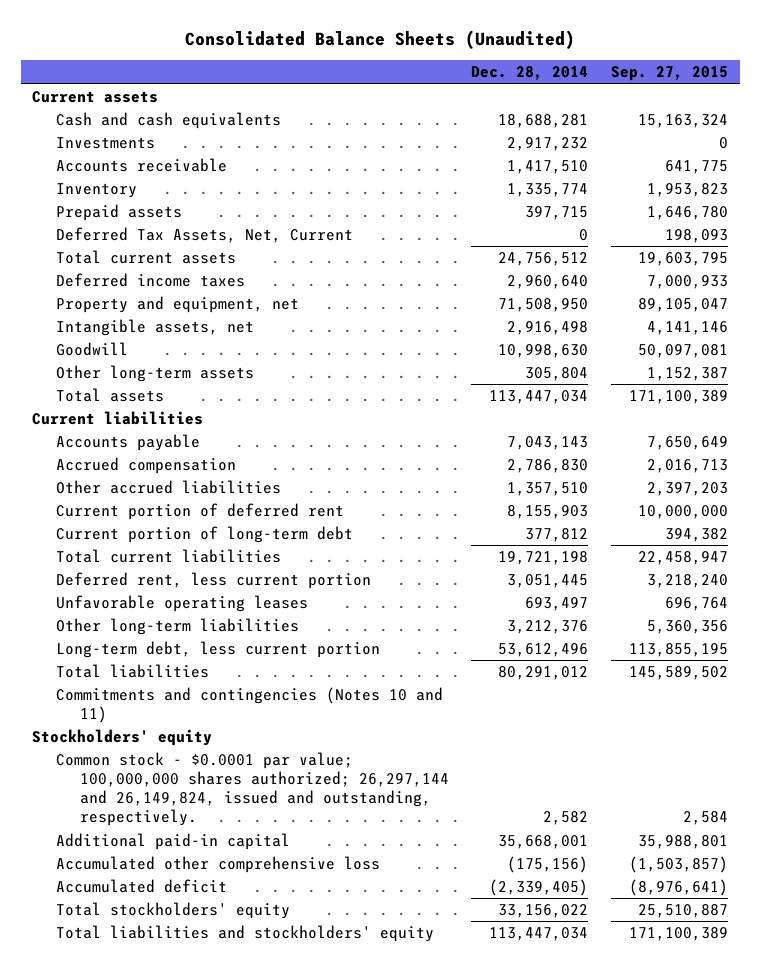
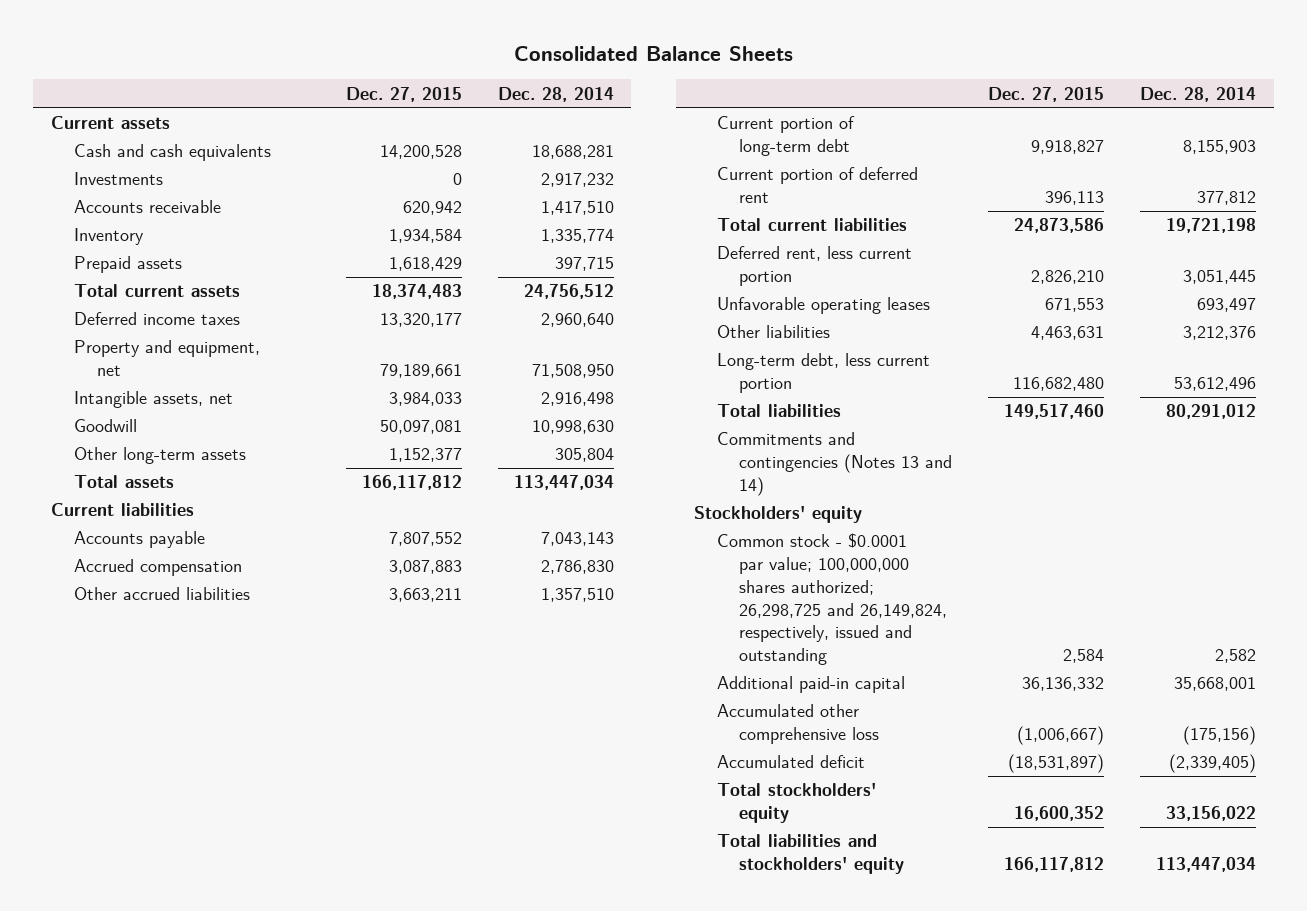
- Consolidated Balance Sheets (Unaudited)
+ Consolidated Balance Sheets
- | Dec. 28, 2014 | Sep. 27, 2015
+ | Dec. 27, 2015 | Dec. 28, 2014
- Deferred Tax Assets, Net, Current | 0 | 198,093
- Current portion of deferred rent | 8,155,903 | 10,000,000
- Current portion of long-term debt | 377,812 | 394,382
+ Current portion of long-term debt | 9,918,827 | 8,155,903
+ Current portion of deferred rent | 396,113 | 377,812
- Other long-term liabilities | 3,212,376 | 5,360,356
+ Other liabilities | 4,463,631 | 3,212,376
- Commitments and contingencies (Notes 10 and 11)
+ Commitments and contingencies (Notes 13 and 14)
- Common stock - $0.0001 par value; 100,000,000 shares authorized; 26,297,144 and 26,149,824, issued and outstanding, respectively. | 2,582 | 2,584
+ Common stock - $0.0001 par value; 100,000,000 shares authorized; 26,298,725 and 26,149,824, respectively, issued and outstanding | 2,584 | 2,582

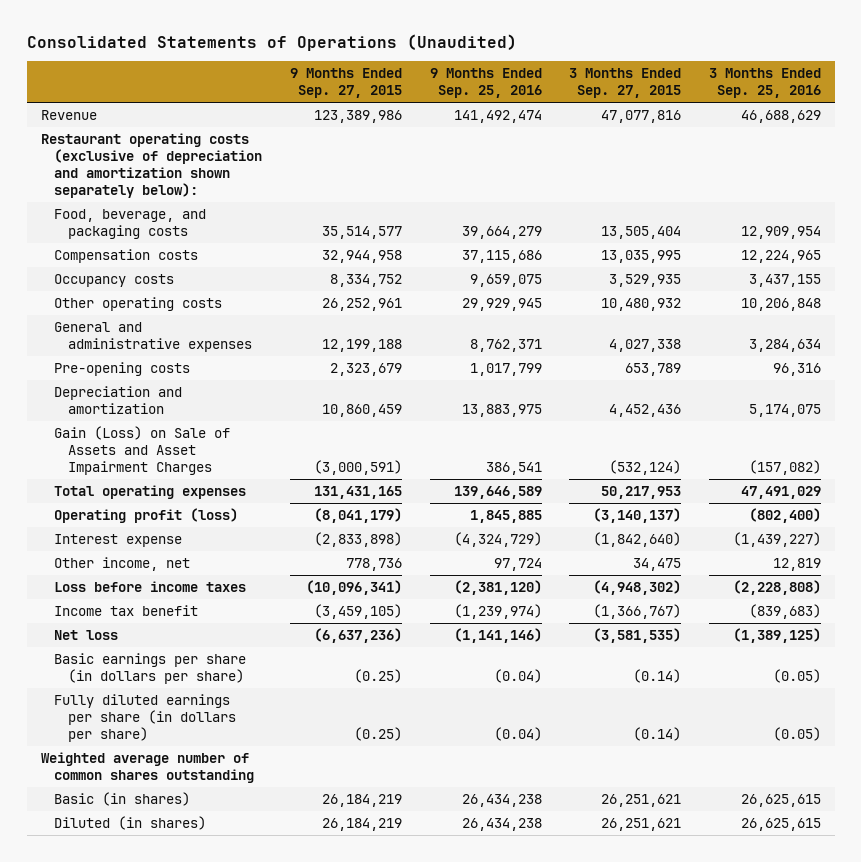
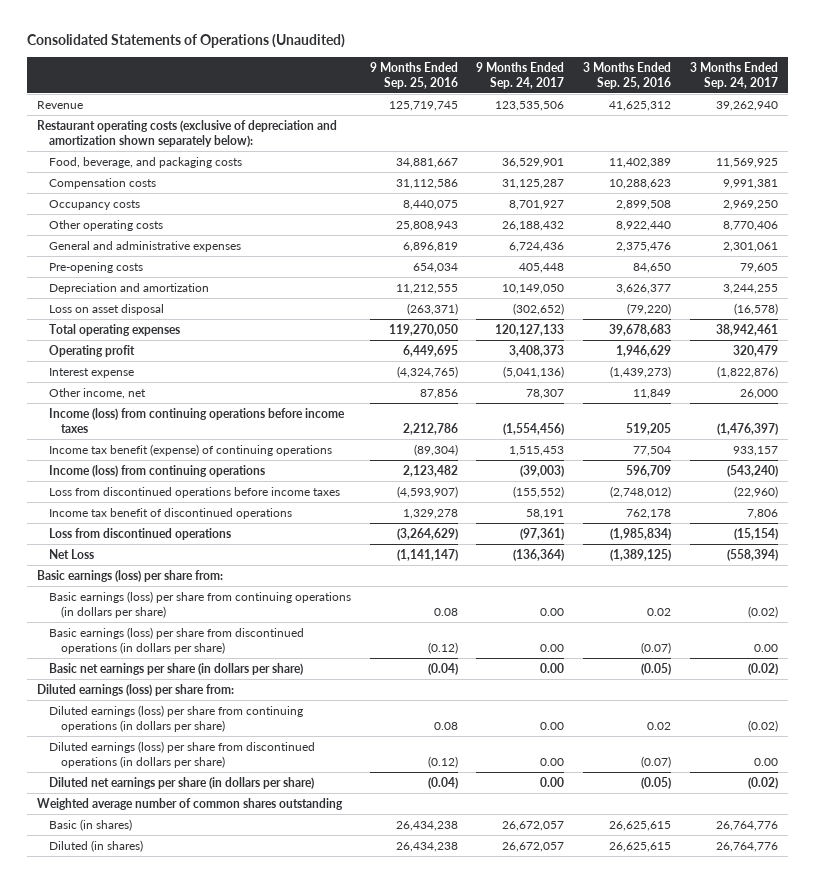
- | 9 Months Ended Sep. 27, 2015 | 9 Months Ended Sep. 25, 2016 | 3 Months Ended Sep. 27, 2015 | 3 Months Ended Sep. 25, 2016
+ | 9 Months Ended Sep. 25, 2016 | 9 Months Ended Sep. 24, 2017 | 3 Months Ended Sep. 25, 2016 | 3 Months Ended Sep. 24, 2017
- Revenue | 123,389,986 | 141,492,474 | 47,077,816 | 46,688,629
+ Revenue | 125,719,745 | 123,535,506 | 41,625,312 | 39,262,940
- Food, beverage, and packaging costs | 35,514,577 | 39,664,279 | 13,505,404 | 12,909,954
- Compensation costs | 32,944,958 | 37,115,686 | 13,035,995 | 12,224,965
- Occupancy costs | 8,334,752 | 9,659,075 | 3,529,935 | 3,437,155
- Other operating costs | 26,252,961 | 29,929,945 | 10,480,932 | 10,206,848
- General and administrative expenses | 12,199,188 | 8,762,371 | 4,027,338 | 3,284,634
- Pre-opening costs | 2,323,679 | 1,017,799 | 653,789 | 96,316
- Depreciation and amortization | 10,860,459 | 13,883,975 | 4,452,436 | 5,174,075
- Gain (Loss) on Sale of Assets and Asset Impairment Charges | (3,000,591) | 386,541 | (532,124) | (157,082)
- Total operating expenses | 131,431,165 | 139,646,589 | 50,217,953 | 47,491,029
- Operating profit (loss) | (8,041,179) | 1,845,885 | (3,140,137) | (802,400)
- Interest expense | (2,833,898) | (4,324,729) | (1,842,640) | (1,439,227)
- Other income, net | 778,736 | 97,724 | 34,475 | 12,819
- Loss before income taxes | (10,096,341) | (2,381,120) | (4,948,302) | (2,228,808)
- Income tax benefit | (3,459,105) | (1,239,974) | (1,366,767) | (839,683)
- Net loss | (6,637,236) | (1,141,146) | (3,581,535) | (1,389,125)
- Basic earnings per share (in dollars per share) | (0.25) | (0.04) | (0.14) | (0.05)
- Fully diluted earnings per share (in dollars per share) | (0.25) | (0.04) | (0.14) | (0.05)
+ Food, beverage, and packaging costs | 34,881,667 | 36,529,901 | 11,402,389 | 11,569,925
+ Compensation costs | 31,112,586 | 31,125,287 | 10,288,623 | 9,991,381
+ Occupancy costs | 8,440,075 | 8,701,927 | 2,899,508 | 2,969,250
+ Other operating costs | 25,808,943 | 26,188,432 | 8,922,440 | 8,770,406
+ General and administrative expenses | 6,896,819 | 6,724,436 | 2,375,476 | 2,301,061
+ Pre-opening costs | 654,034 | 405,448 | 84,650 | 79,605
+ Depreciation and amortization | 11,212,555 | 10,149,050 | 3,626,377 | 3,244,255
+ Loss on asset disposal | (263,371) | (302,652) | (79,220) | (16,578)
+ Total operating expenses | 119,270,050 | 120,127,133 | 39,678,683 | 38,942,461
+ Operating profit | 6,449,695 | 3,408,373 | 1,946,629 | 320,479
+ Interest expense | (4,324,765) | (5,041,136) | (1,439,273) | (1,822,876)
+ Other income, net | 87,856 | 78,307 | 11,849 | 26,000
+ Income (loss) from continuing operations before income taxes | 2,212,786 | (1,554,456) | 519,205 | (1,476,397)
+ Income tax benefit (expense) of continuing operations | (89,304) | 1,515,453 | 77,504 | 933,157
+ Income (loss) from continuing operations | 2,123,482 | (39,003) | 596,709 | (543,240)
+ Loss from discontinued operations before income taxes | (4,593,907) | (155,552) | (2,748,012) | (22,960)
+ Income tax benefit of discontinued operations | 1,329,278 | 58,191 | 762,178 | 7,806
+ Loss from discontinued operations | (3,264,629) | (97,361) | (1,985,834) | (15,154)
+ Net Loss | (1,141,147) | (136,364) | (1,389,125) | (558,394)
+ Basic earnings (loss) per share from:
+ Basic earnings (loss) per share from continuing operations (in dollars per share) | 0.08 | 0.00 | 0.02 | (0.02)
+ Basic earnings (loss) per share from discontinued operations (in dollars per share) | (0.12) | 0.00 | (0.07) | 0.00
+ Basic net earnings per share (in dollars per share) | (0.04) | 0.00 | (0.05) | (0.02)
+ Diluted earnings (loss) per share from:
+ Diluted earnings (loss) per share from continuing operations (in dollars per share) | 0.08 | 0.00 | 0.02 | (0.02)
+ Diluted earnings (loss) per share from discontinued operations (in dollars per share) | (0.12) | 0.00 | (0.07) | 0.00
+ Diluted net earnings per share (in dollars per share) | (0.04) | 0.00 | (0.05) | (0.02)

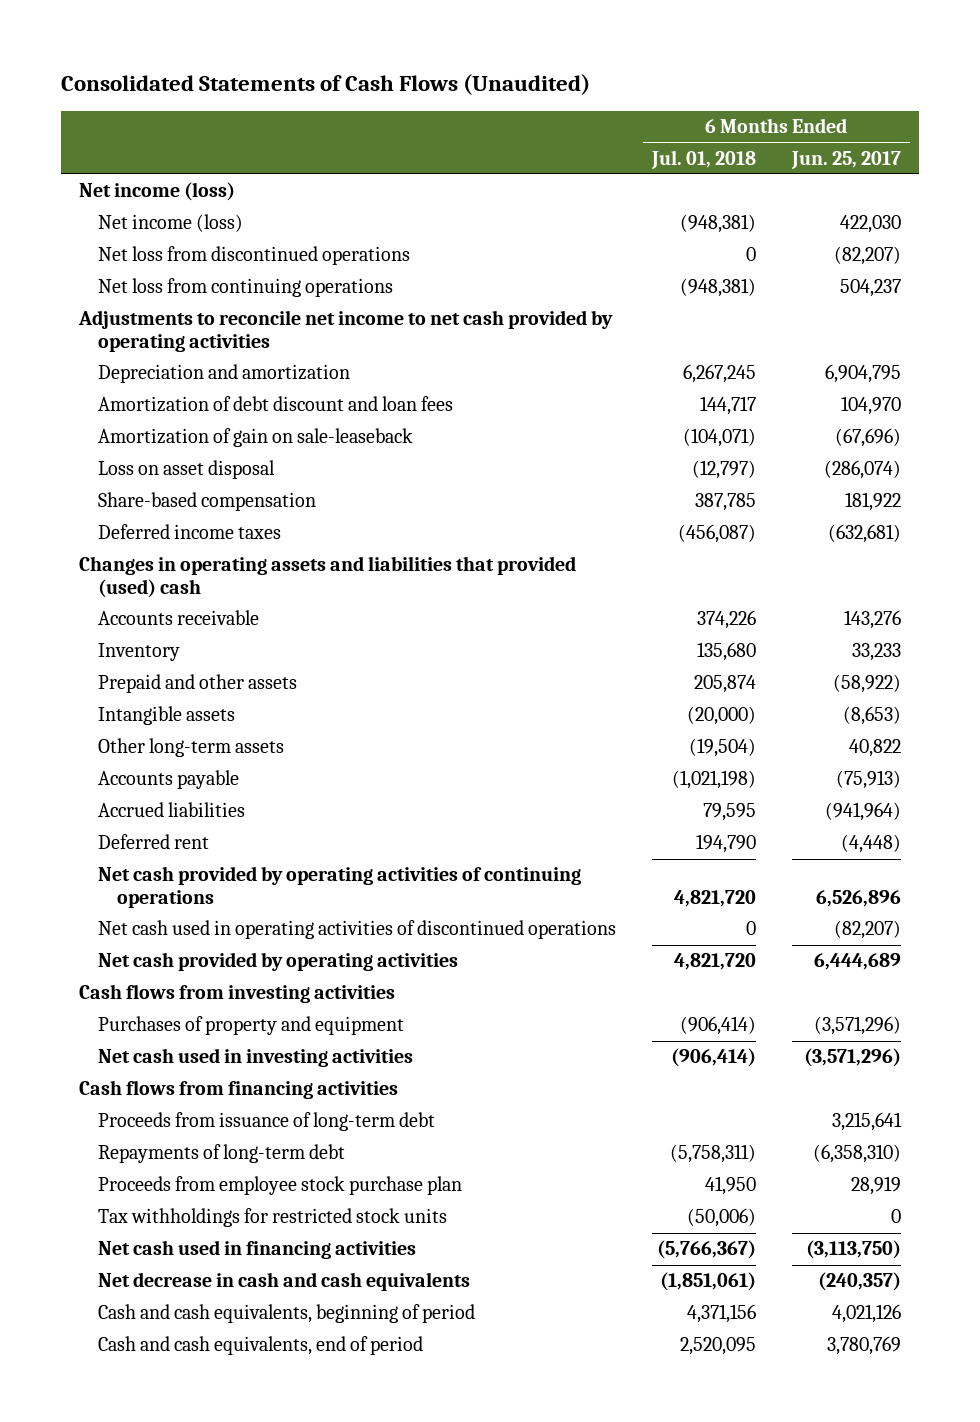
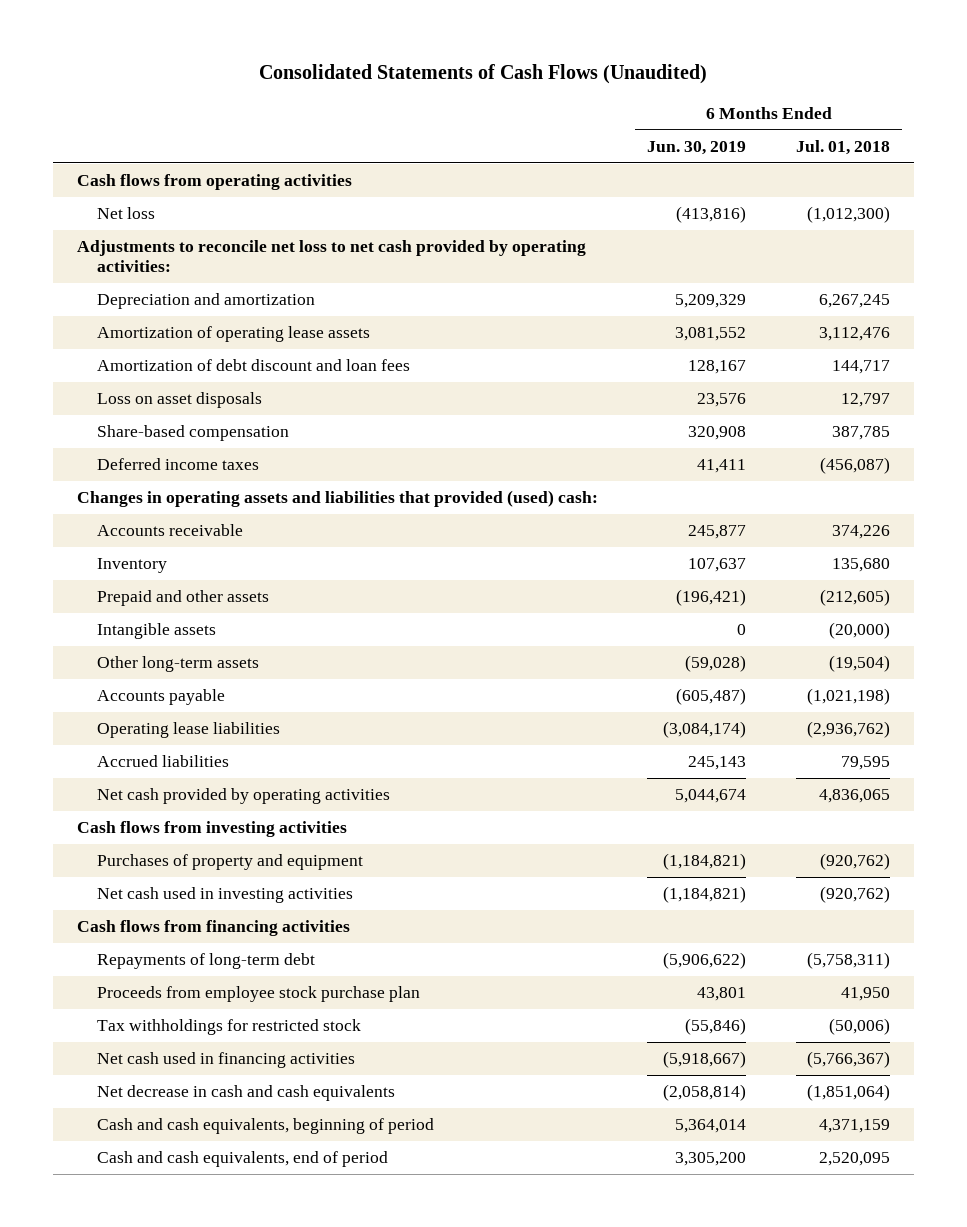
- | 6 Months Ended Jul. 01, 2018 | 6 Months Ended Jun. 25, 2017
+ | 6 Months Ended Jun. 30, 2019 | 6 Months Ended Jul. 01, 2018
- Net income (loss)
- Net income (loss) | (948,381) | 422,030
- Net loss from discontinued operations | 0 | (82,207)
- Net loss from continuing operations | (948,381) | 504,237
- Adjustments to reconcile net income to net cash provided by operating activities
+ Cash flows from operating activities
+ Net loss | (413,816) | (1,012,300)
+ Adjustments to reconcile net loss to net cash provided by operating activities:
+ Amortization of operating lease assets | 3,081,552 | 3,112,476
- Amortization of gain on sale-leaseback | (104,071) | (67,696)
- Loss on asset disposal | (12,797) | (286,074)
+ Loss on asset disposals | 23,576 | 12,797
- Changes in operating assets and liabilities that provided (used) cash
+ Changes in operating assets and liabilities that provided (used) cash:
- Prepaid and other assets | 205,874 | (58,922)
+ Prepaid and other assets | (196,421) | (212,605)
+ Operating lease liabilities | (3,084,174) | (2,936,762)
- Deferred rent | 194,790 | (4,448)
- Net cash provided by operating activities of continuing operations | 4,821,720 | 6,526,896
- Net cash used in operating activities of discontinued operations | 0 | (82,207)
- Net cash provided by operating activities | 4,821,720 | 6,444,689
+ Net cash provided by operating activities | 5,044,674 | 4,836,065
- Purchases of property and equipment | (906,414) | (3,571,296)
- Net cash used in investing activities | (906,414) | (3,571,296)
+ Purchases of property and equipment | (1,184,821) | (920,762)
+ Net cash used in investing activities | (1,184,821) | (920,762)
- Proceeds from issuance of long-term debt | | 3,215,641
- Tax withholdings for restricted stock units | (50,006) | 0
+ Tax withholdings for restricted stock | (55,846) | (50,006)
- Net decrease in cash and cash equivalents | (1,851,061) | (240,357)
- Cash and cash equivalents, beginning of period | 4,371,156 | 4,021,126
+ Net decrease in cash and cash equivalents | (2,058,814) | (1,851,064)
+ Cash and cash equivalents, beginning of period | 5,364,014 | 4,371,159

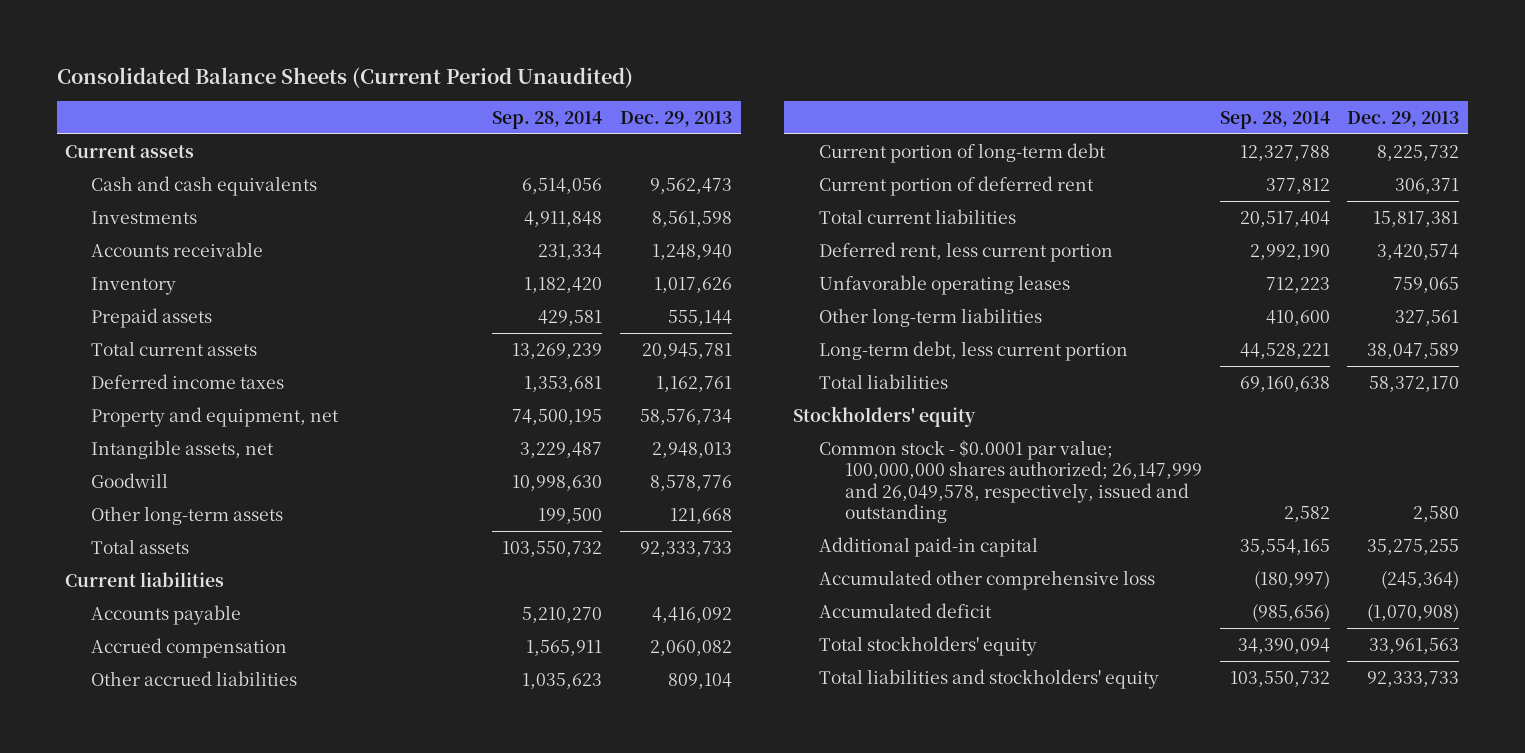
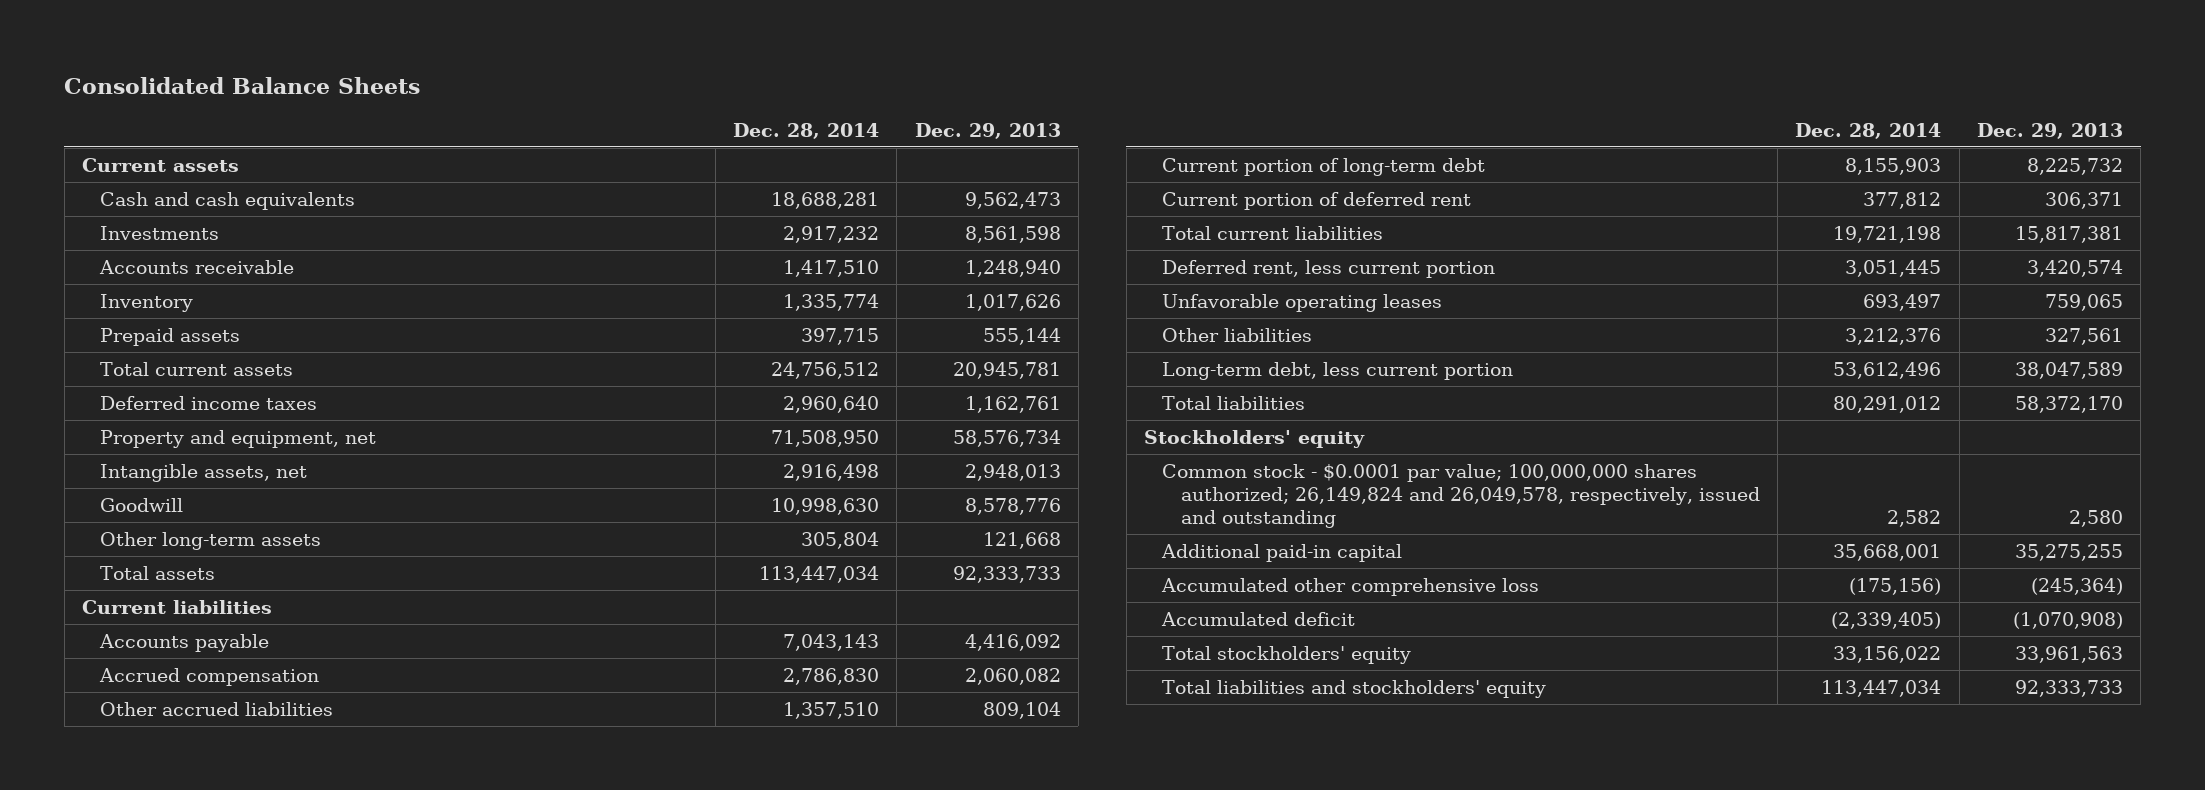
- Consolidated Balance Sheets (Current Period Unaudited)
+ Consolidated Balance Sheets
- | Sep. 28, 2014 | Dec. 29, 2013
+ | Dec. 28, 2014 | Dec. 29, 2013
- Other long-term liabilities | 410,600 | 327,561
+ Other liabilities | 3,212,376 | 327,561
- Common stock - $0.0001 par value; 100,000,000 shares authorized; 26,147,999 and 26,049,578, respectively, issued and outstanding | 2,582 | 2,580
+ Common stock - $0.0001 par value; 100,000,000 shares authorized; 26,149,824 and 26,049,578, respectively, issued and outstanding | 2,582 | 2,580

